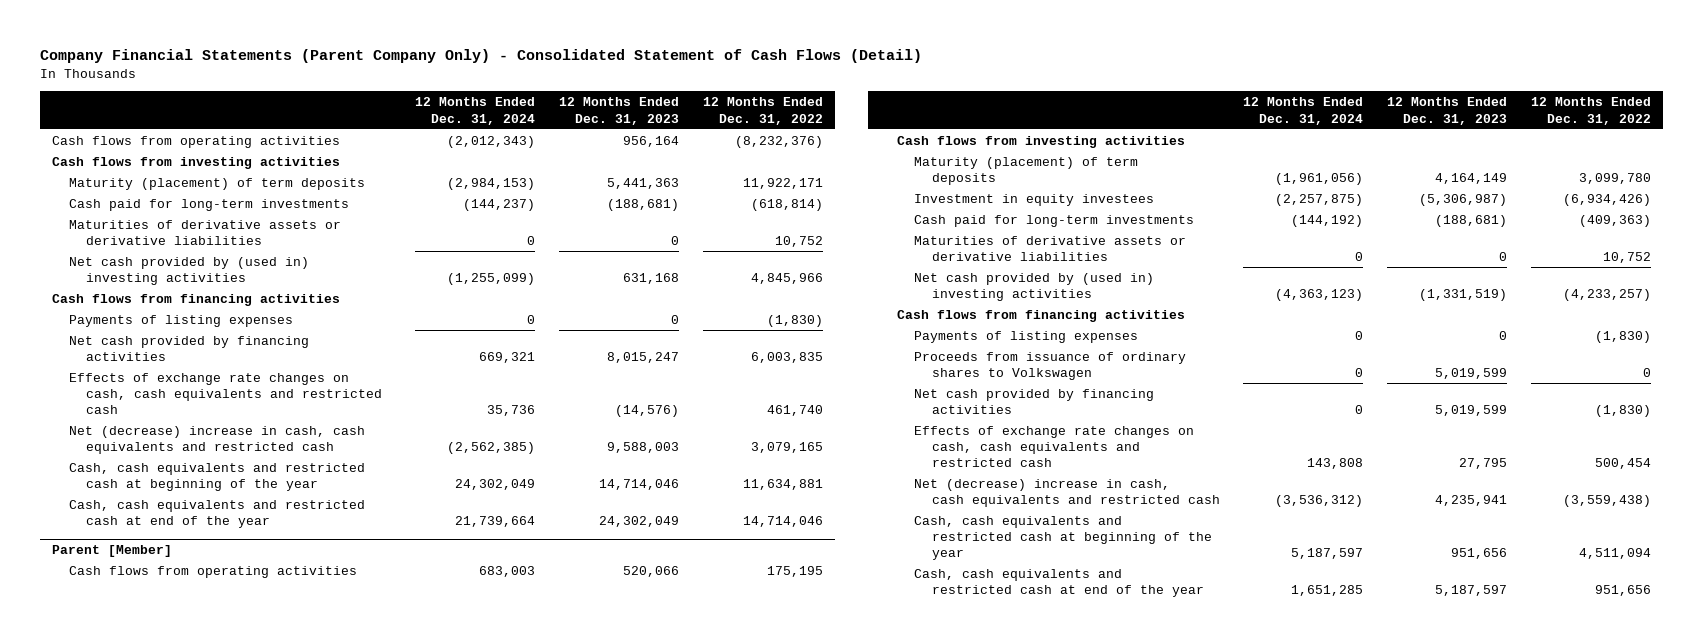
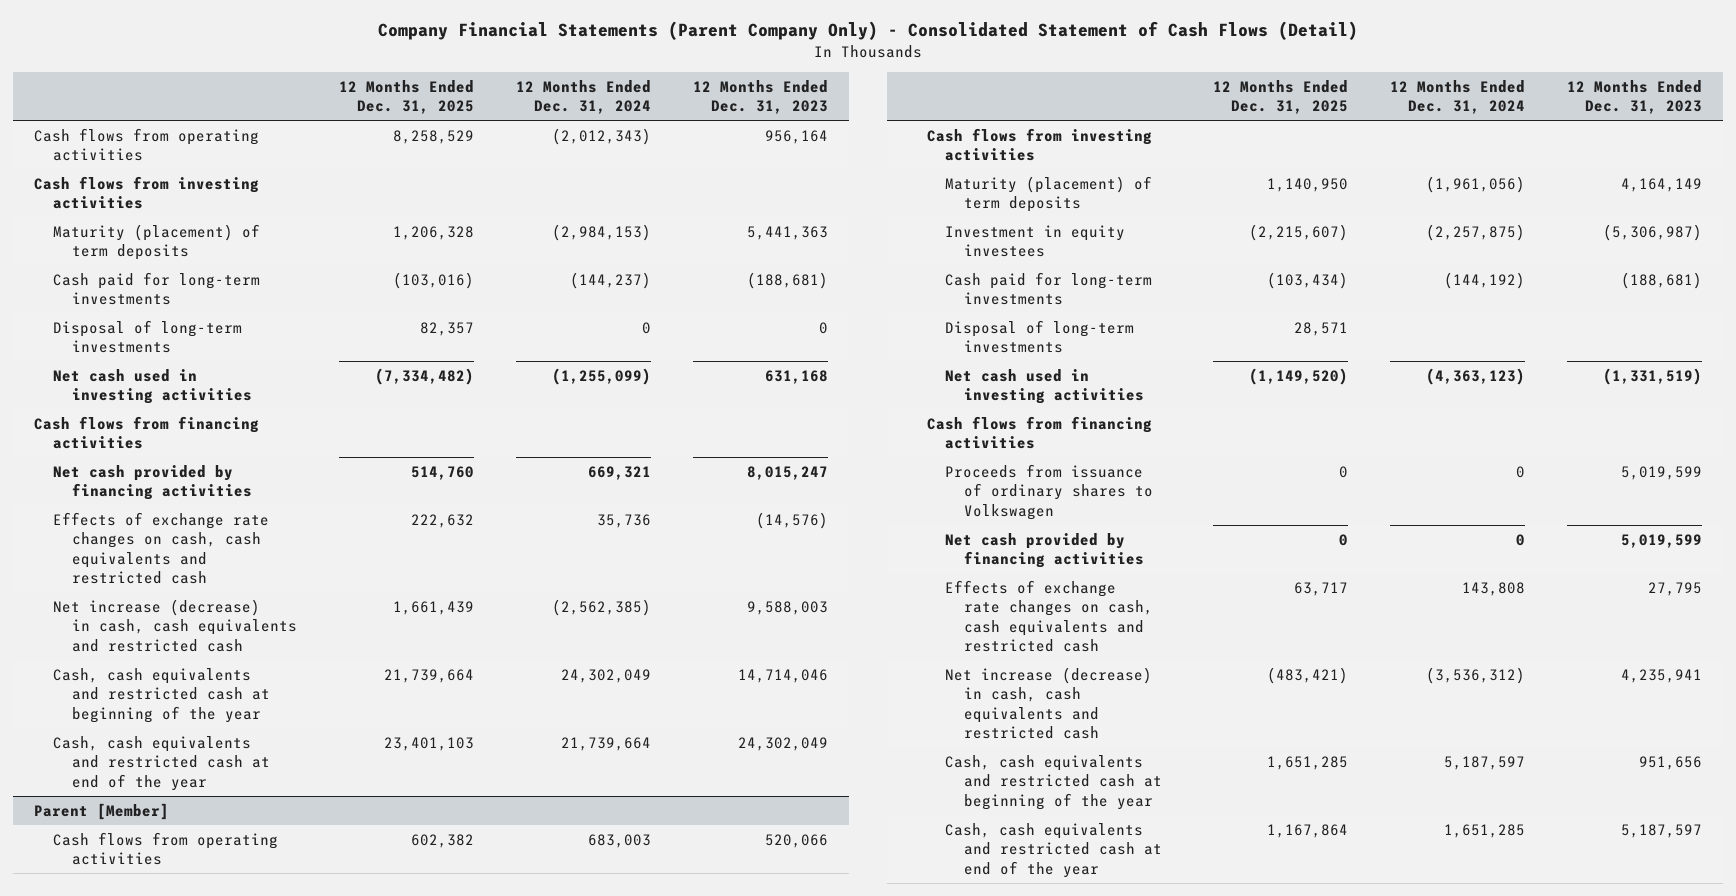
- | 12 Months Ended Dec. 31, 2024 | 12 Months Ended Dec. 31, 2023 | 12 Months Ended Dec. 31, 2022
+ | 12 Months Ended Dec. 31, 2025 | 12 Months Ended Dec. 31, 2024 | 12 Months Ended Dec. 31, 2023
- Maturities of derivative assets or derivative liabilities | 0 | 0 | 10,752
- Net cash provided by (used in) investing activities | (1,255,099) | 631,168 | 4,845,966
+ Disposal of long-term investments | 82,357 | 0 | 0
+ Net cash used in investing activities | (7,334,482) | (1,255,099) | 631,168
- Payments of listing expenses | 0 | 0 | (1,830)
- Net (decrease) increase in cash, cash equivalents and restricted cash | (2,562,385) | 9,588,003 | 3,079,165
+ Net increase (decrease) in cash, cash equivalents and restricted cash | 1,661,439 | (2,562,385) | 9,588,003
@ Parent [Member]
- Maturities of derivative assets or derivative liabilities | 0 | 0 | 10,752
- Net cash provided by (used in) investing activities | (4,363,123) | (1,331,519) | (4,233,257)
+ Disposal of long-term investments | 28,571 | |
+ Net cash used in investing activities | (1,149,520) | (4,363,123) | (1,331,519)
- Payments of listing expenses | 0 | 0 | (1,830)
- Net (decrease) increase in cash, cash equivalents and restricted cash | (3,536,312) | 4,235,941 | (3,559,438)
+ Net increase (decrease) in cash, cash equivalents and restricted cash | (483,421) | (3,536,312) | 4,235,941

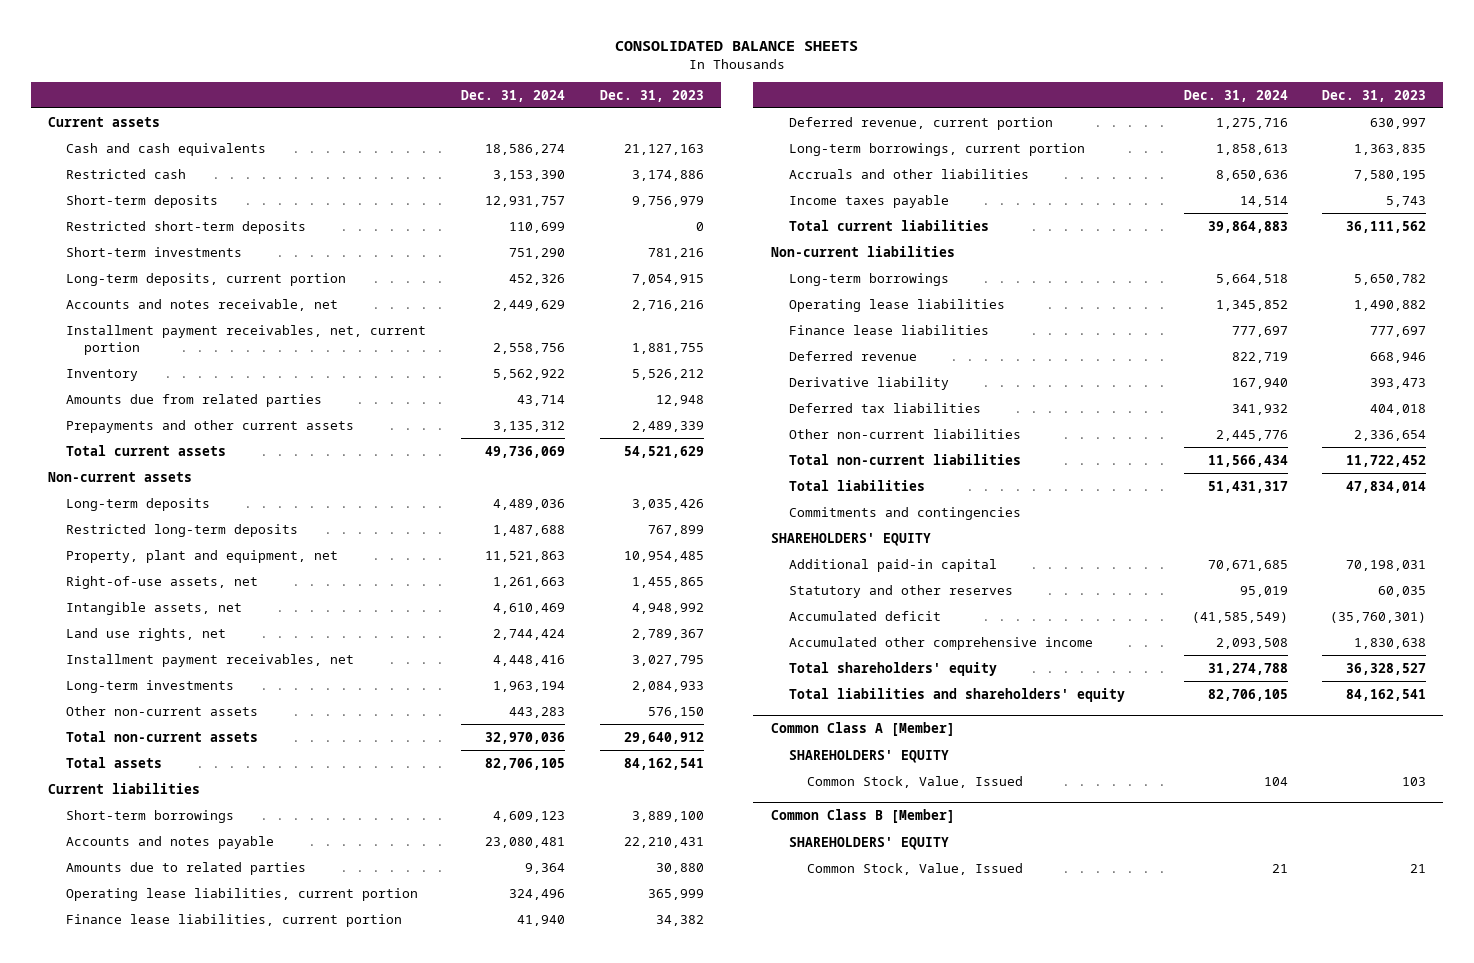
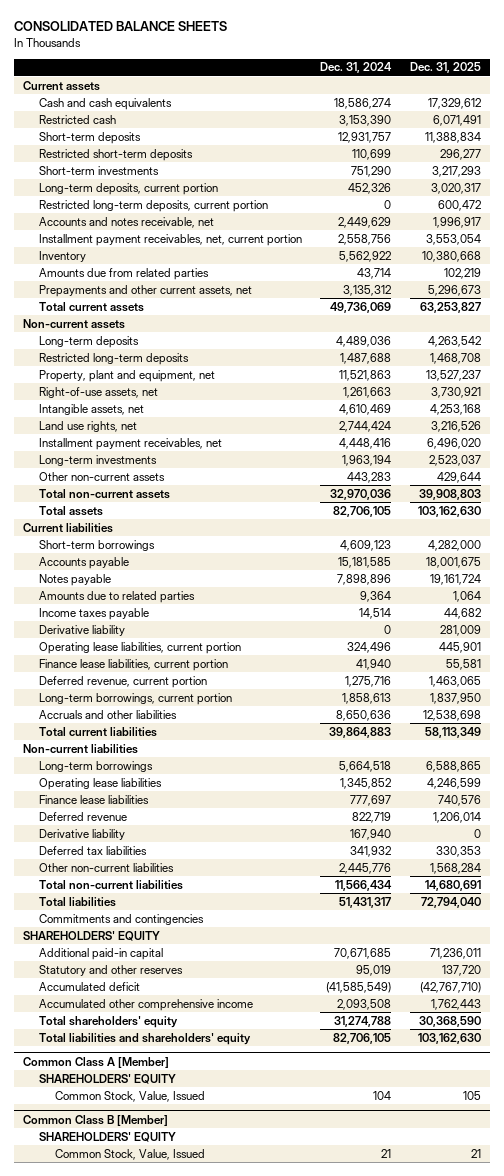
- | Dec. 31, 2024 | Dec. 31, 2023
+ | Dec. 31, 2024 | Dec. 31, 2025
+ Restricted long-term deposits, current portion | 0 | 600,472
- Prepayments and other current assets | 3,135,312 | 2,489,339
+ Prepayments and other current assets, net | 3,135,312 | 5,296,673
- Accounts and notes payable | 23,080,481 | 22,210,431
+ Accounts payable | 15,181,585 | 18,001,675
+ Notes payable | 7,898,896 | 19,161,724
moved up: Income taxes payable | 14,514 | 44,682
+ Derivative liability | 0 | 281,009

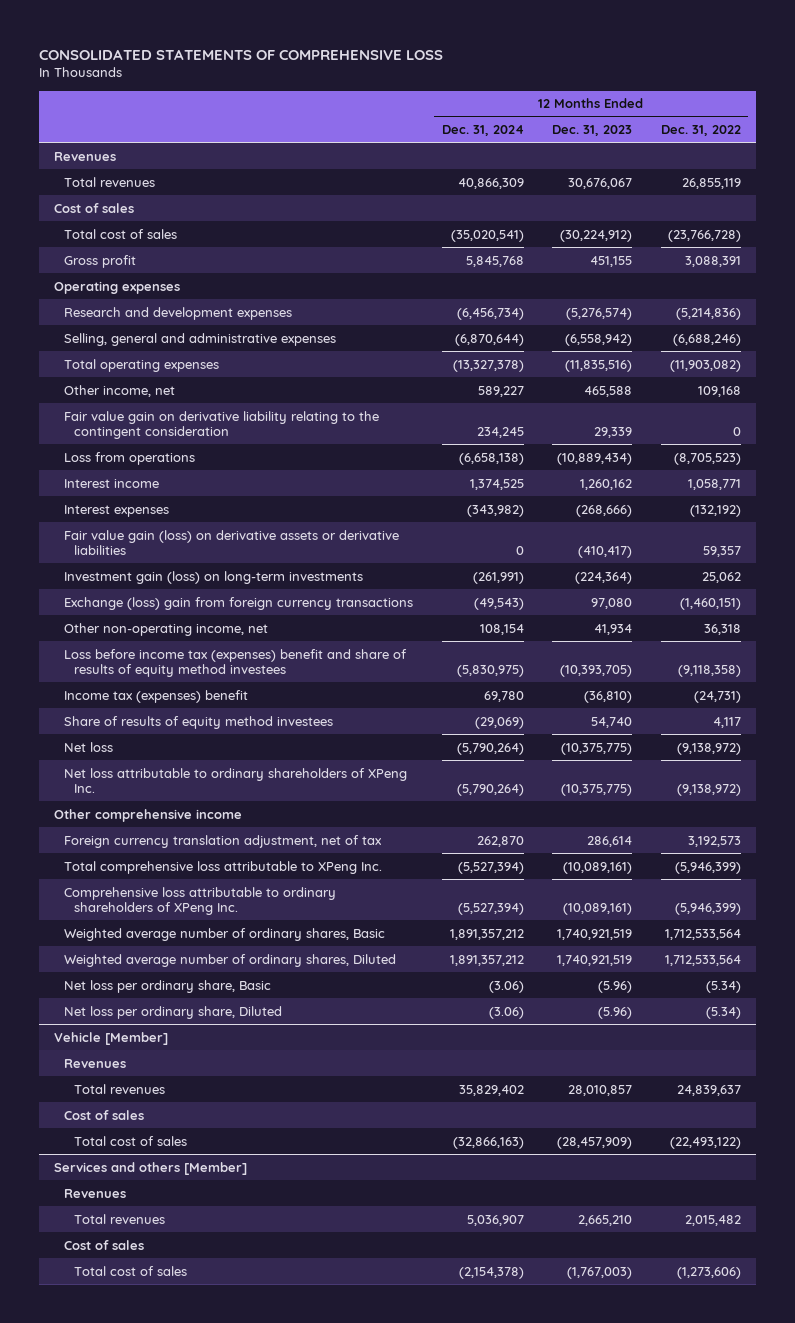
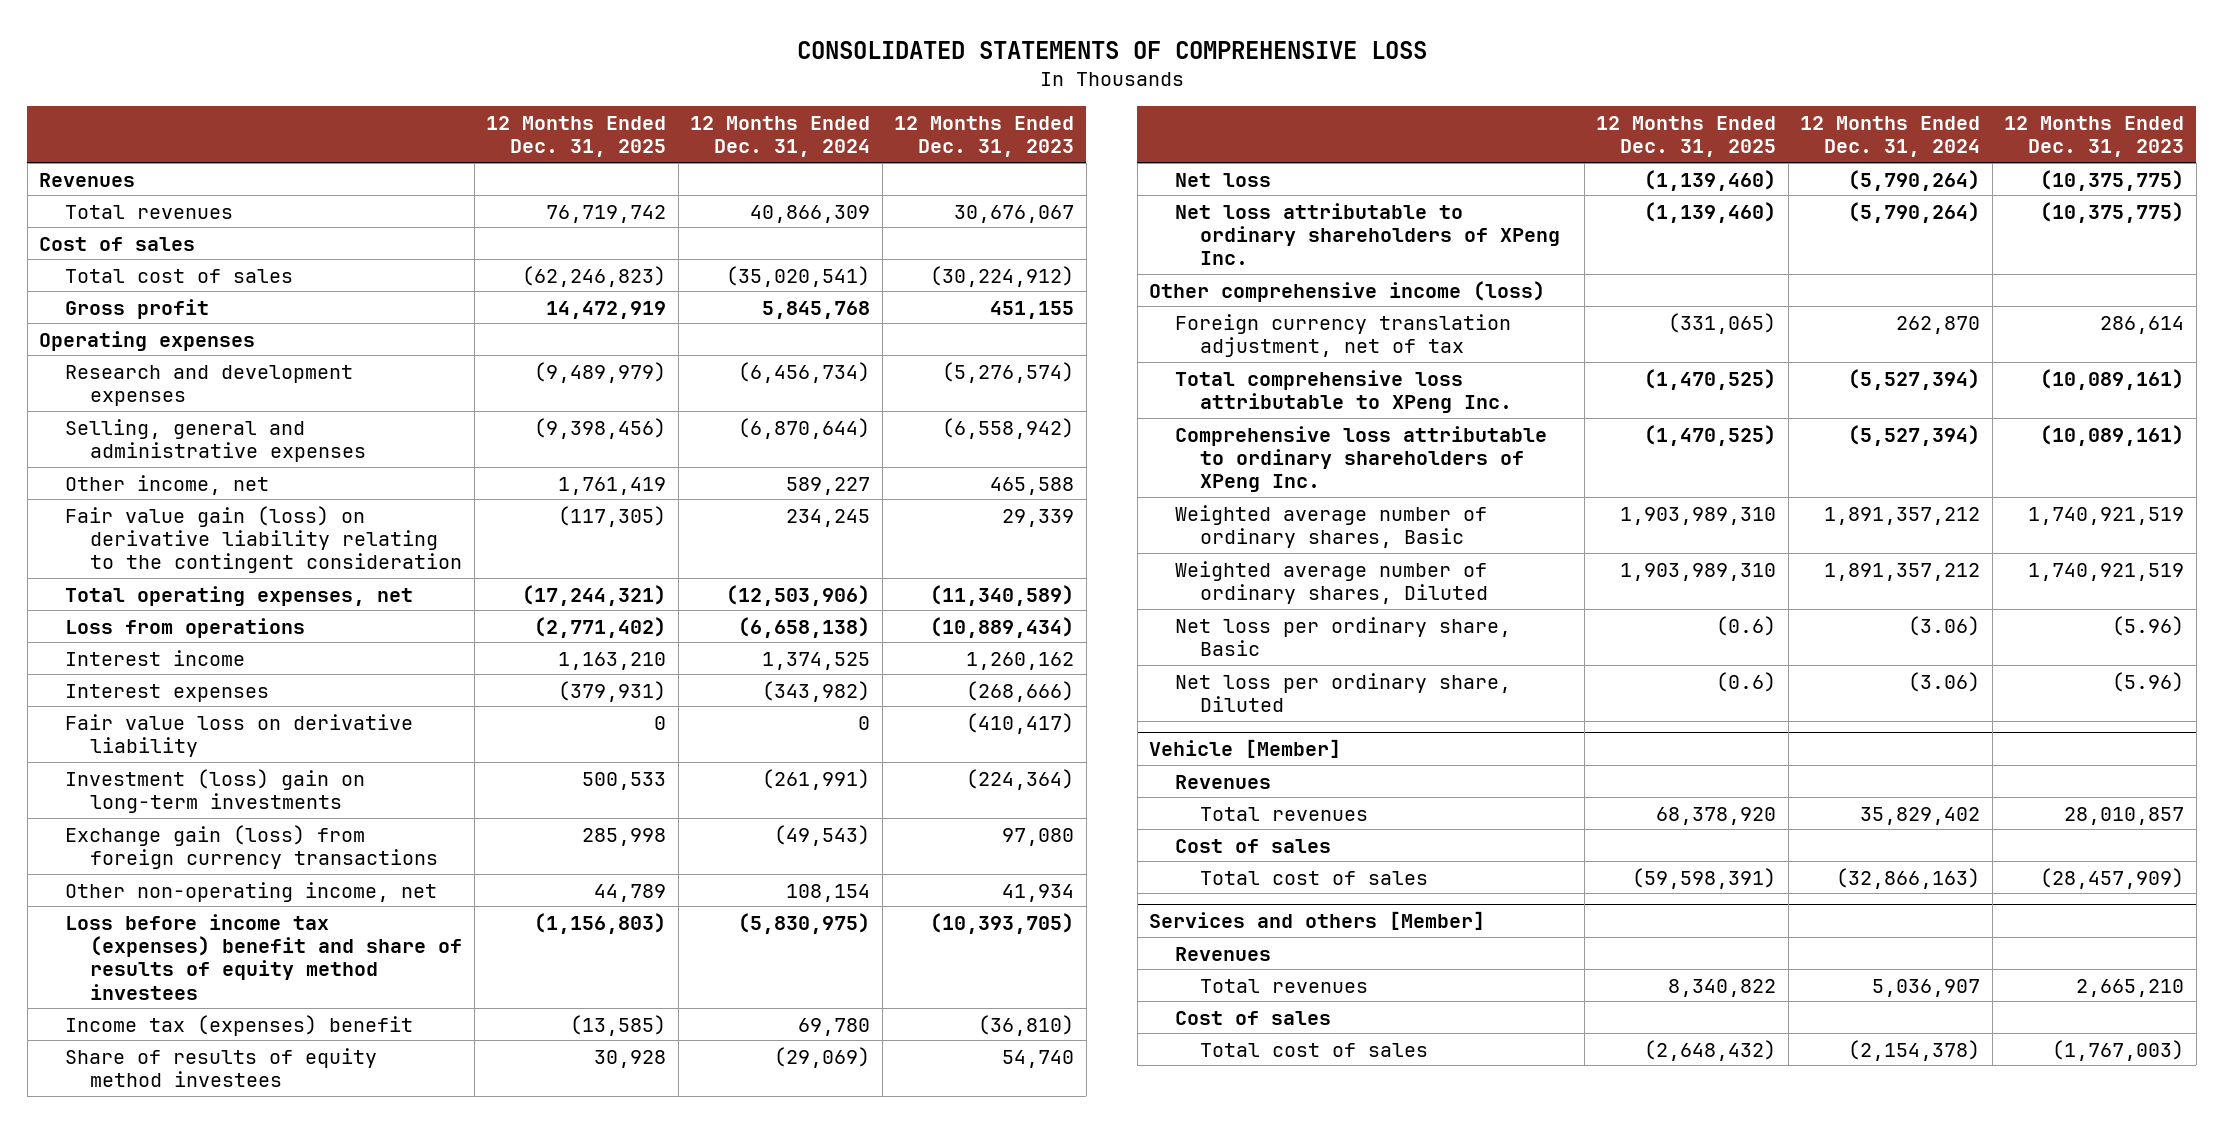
- | 12 Months Ended Dec. 31, 2024 | 12 Months Ended Dec. 31, 2023 | 12 Months Ended Dec. 31, 2022
+ | 12 Months Ended Dec. 31, 2025 | 12 Months Ended Dec. 31, 2024 | 12 Months Ended Dec. 31, 2023
- Total operating expenses | (13,327,378) | (11,835,516) | (11,903,082)
- Fair value gain on derivative liability relating to the contingent consideration | 234,245 | 29,339 | 0
+ Fair value gain (loss) on derivative liability relating to the contingent consideration | (117,305) | 234,245 | 29,339
+ Total operating expenses, net | (17,244,321) | (12,503,906) | (11,340,589)
- Fair value gain (loss) on derivative assets or derivative liabilities | 0 | (410,417) | 59,357
- Investment gain (loss) on long-term investments | (261,991) | (224,364) | 25,062
- Exchange (loss) gain from foreign currency transactions | (49,543) | 97,080 | (1,460,151)
+ Fair value loss on derivative liability | 0 | 0 | (410,417)
+ Investment (loss) gain on long-term investments | 500,533 | (261,991) | (224,364)
+ Exchange gain (loss) from foreign currency transactions | 285,998 | (49,543) | 97,080
- Other comprehensive income
+ Other comprehensive income (loss)

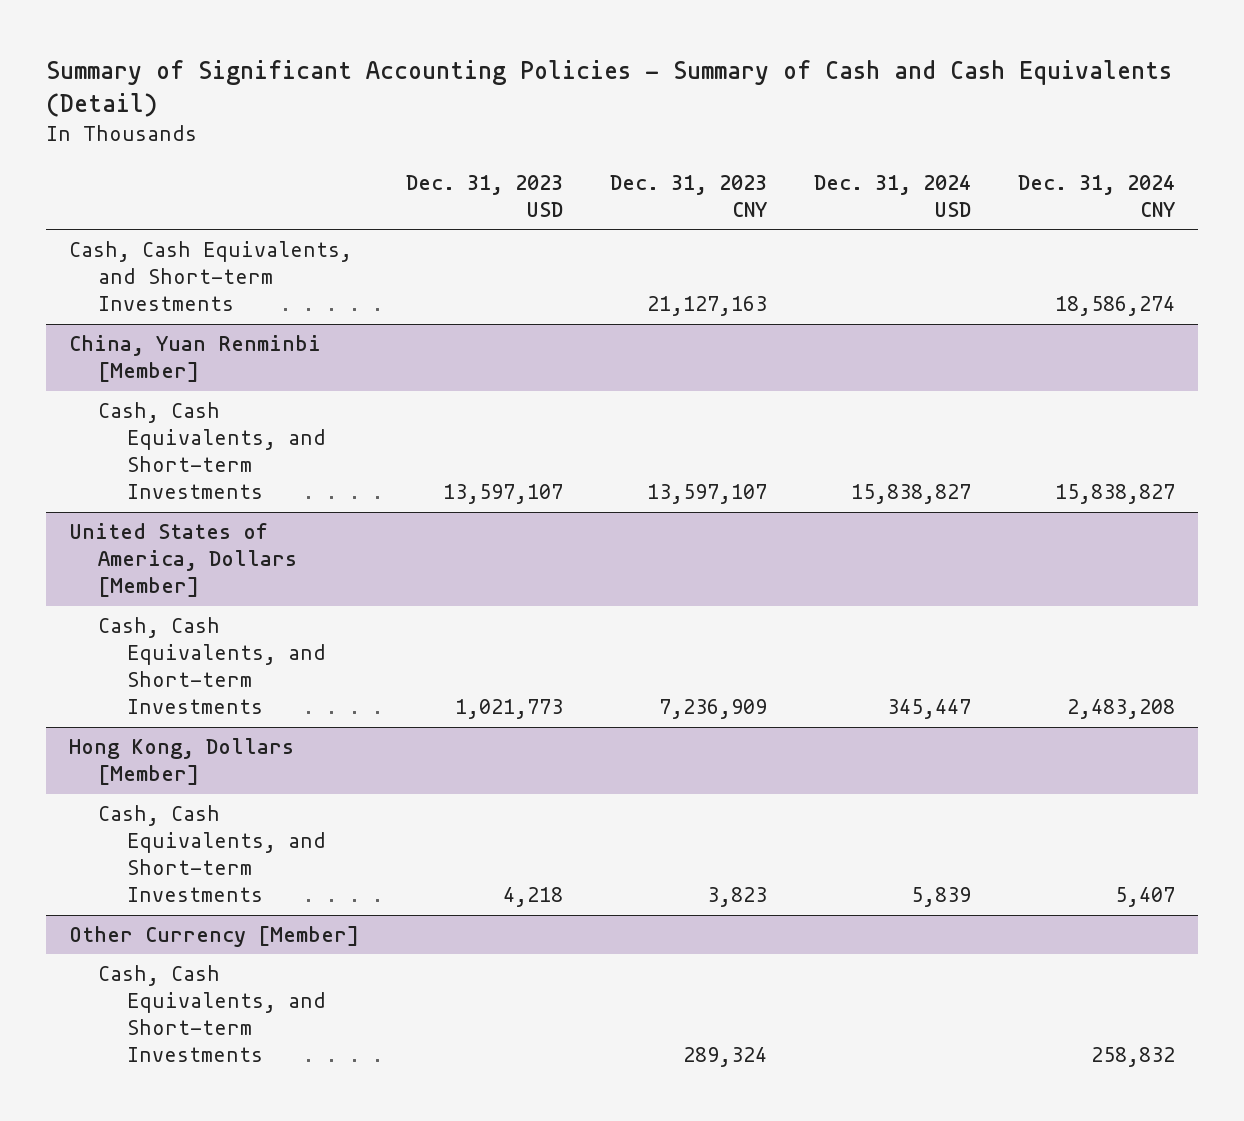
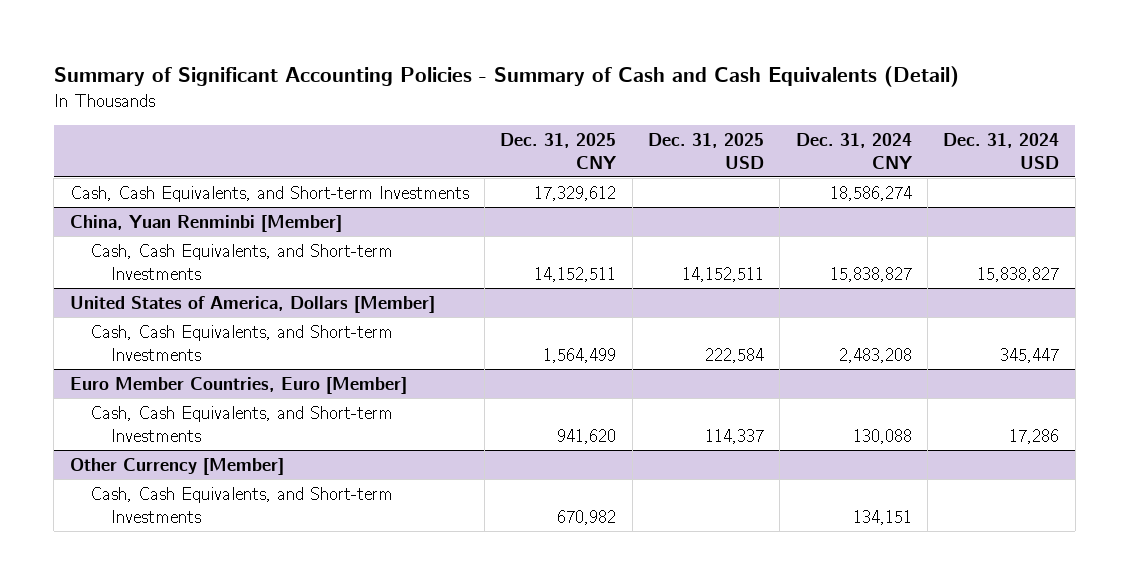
- | Dec. 31, 2023 USD | Dec. 31, 2023 CNY | Dec. 31, 2024 USD | Dec. 31, 2024 CNY
+ | Dec. 31, 2025 CNY | Dec. 31, 2025 USD | Dec. 31, 2024 CNY | Dec. 31, 2024 USD
- Hong Kong, Dollars [Member]
- Cash, Cash Equivalents, and Short-term Investments | 4,218 | 3,823 | 5,839 | 5,407
+ Euro Member Countries, Euro [Member]
+ Cash, Cash Equivalents, and Short-term Investments | 941,620 | 114,337 | 130,088 | 17,286
@ Other Currency [Member]
- Cash, Cash Equivalents, and Short-term Investments | | 289,324 | | 258,832
+ Cash, Cash Equivalents, and Short-term Investments | 670,982 | | 134,151 |

